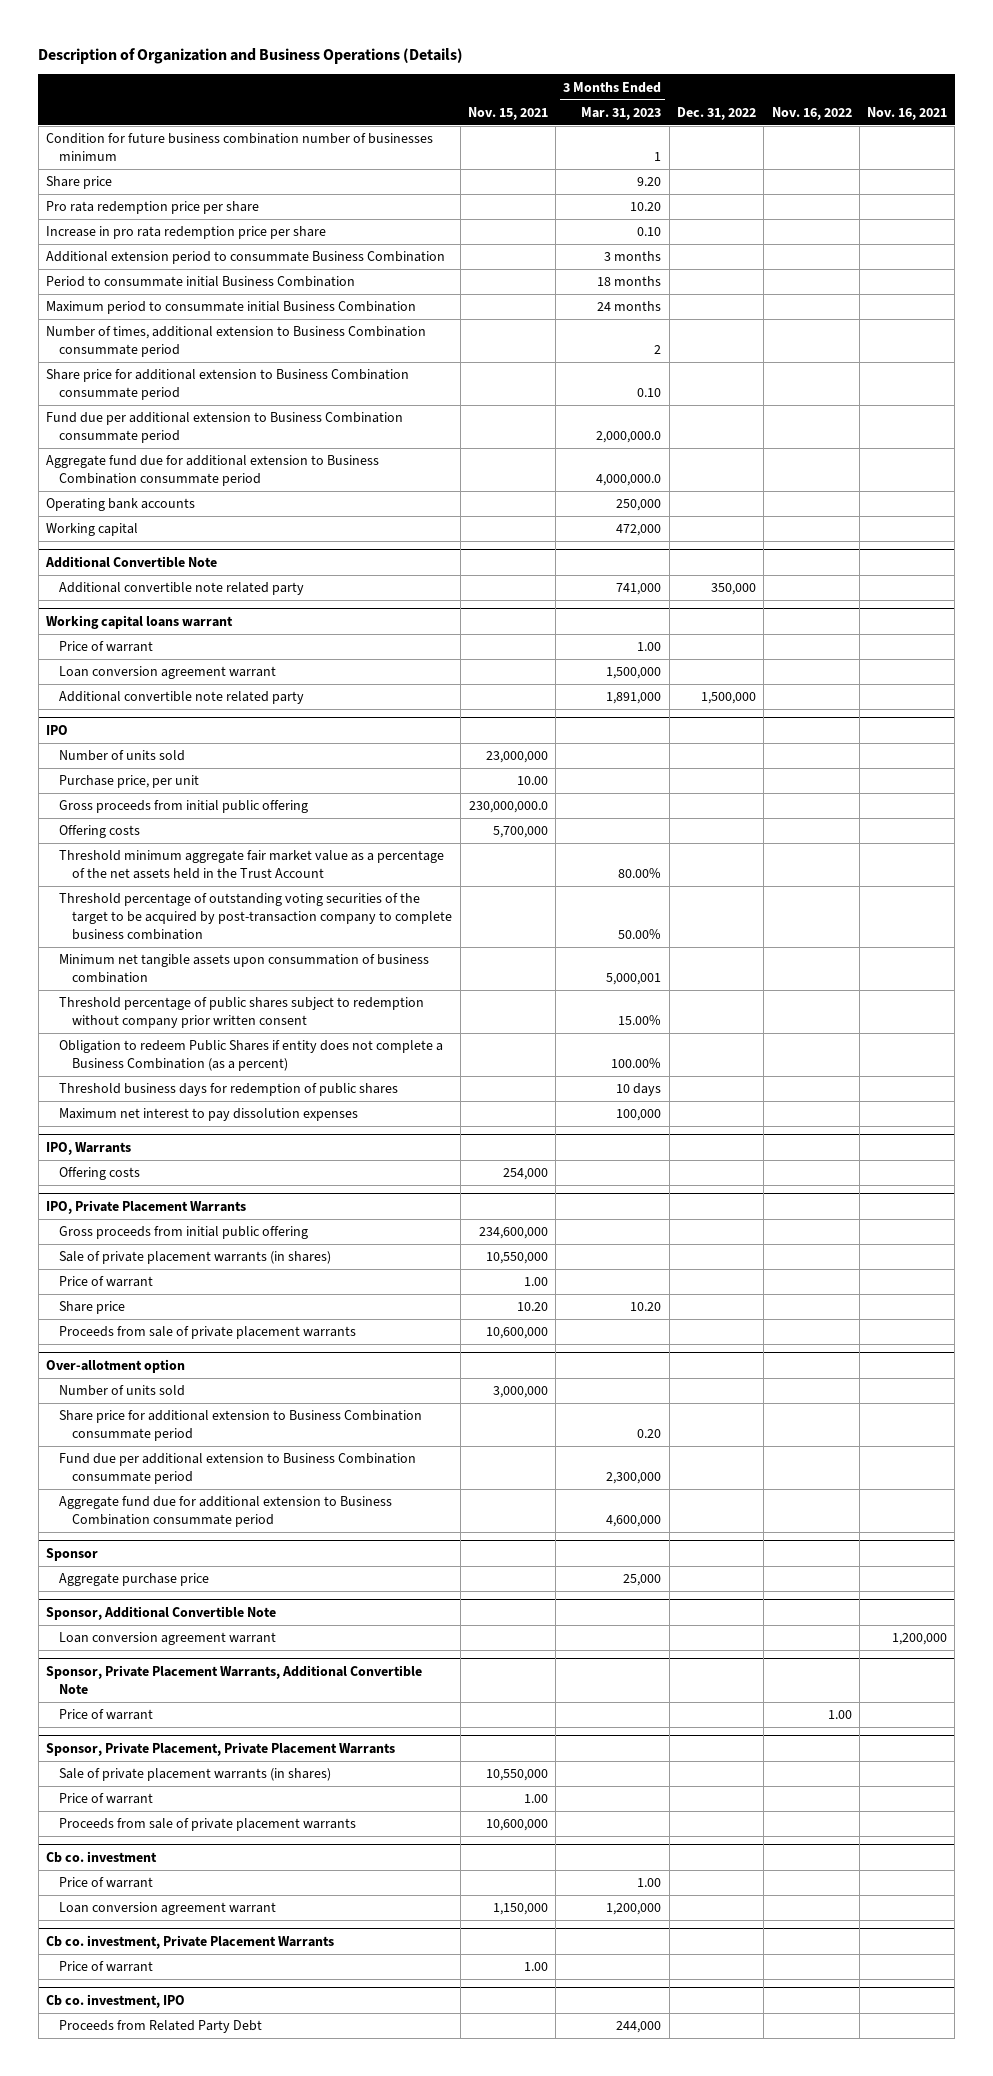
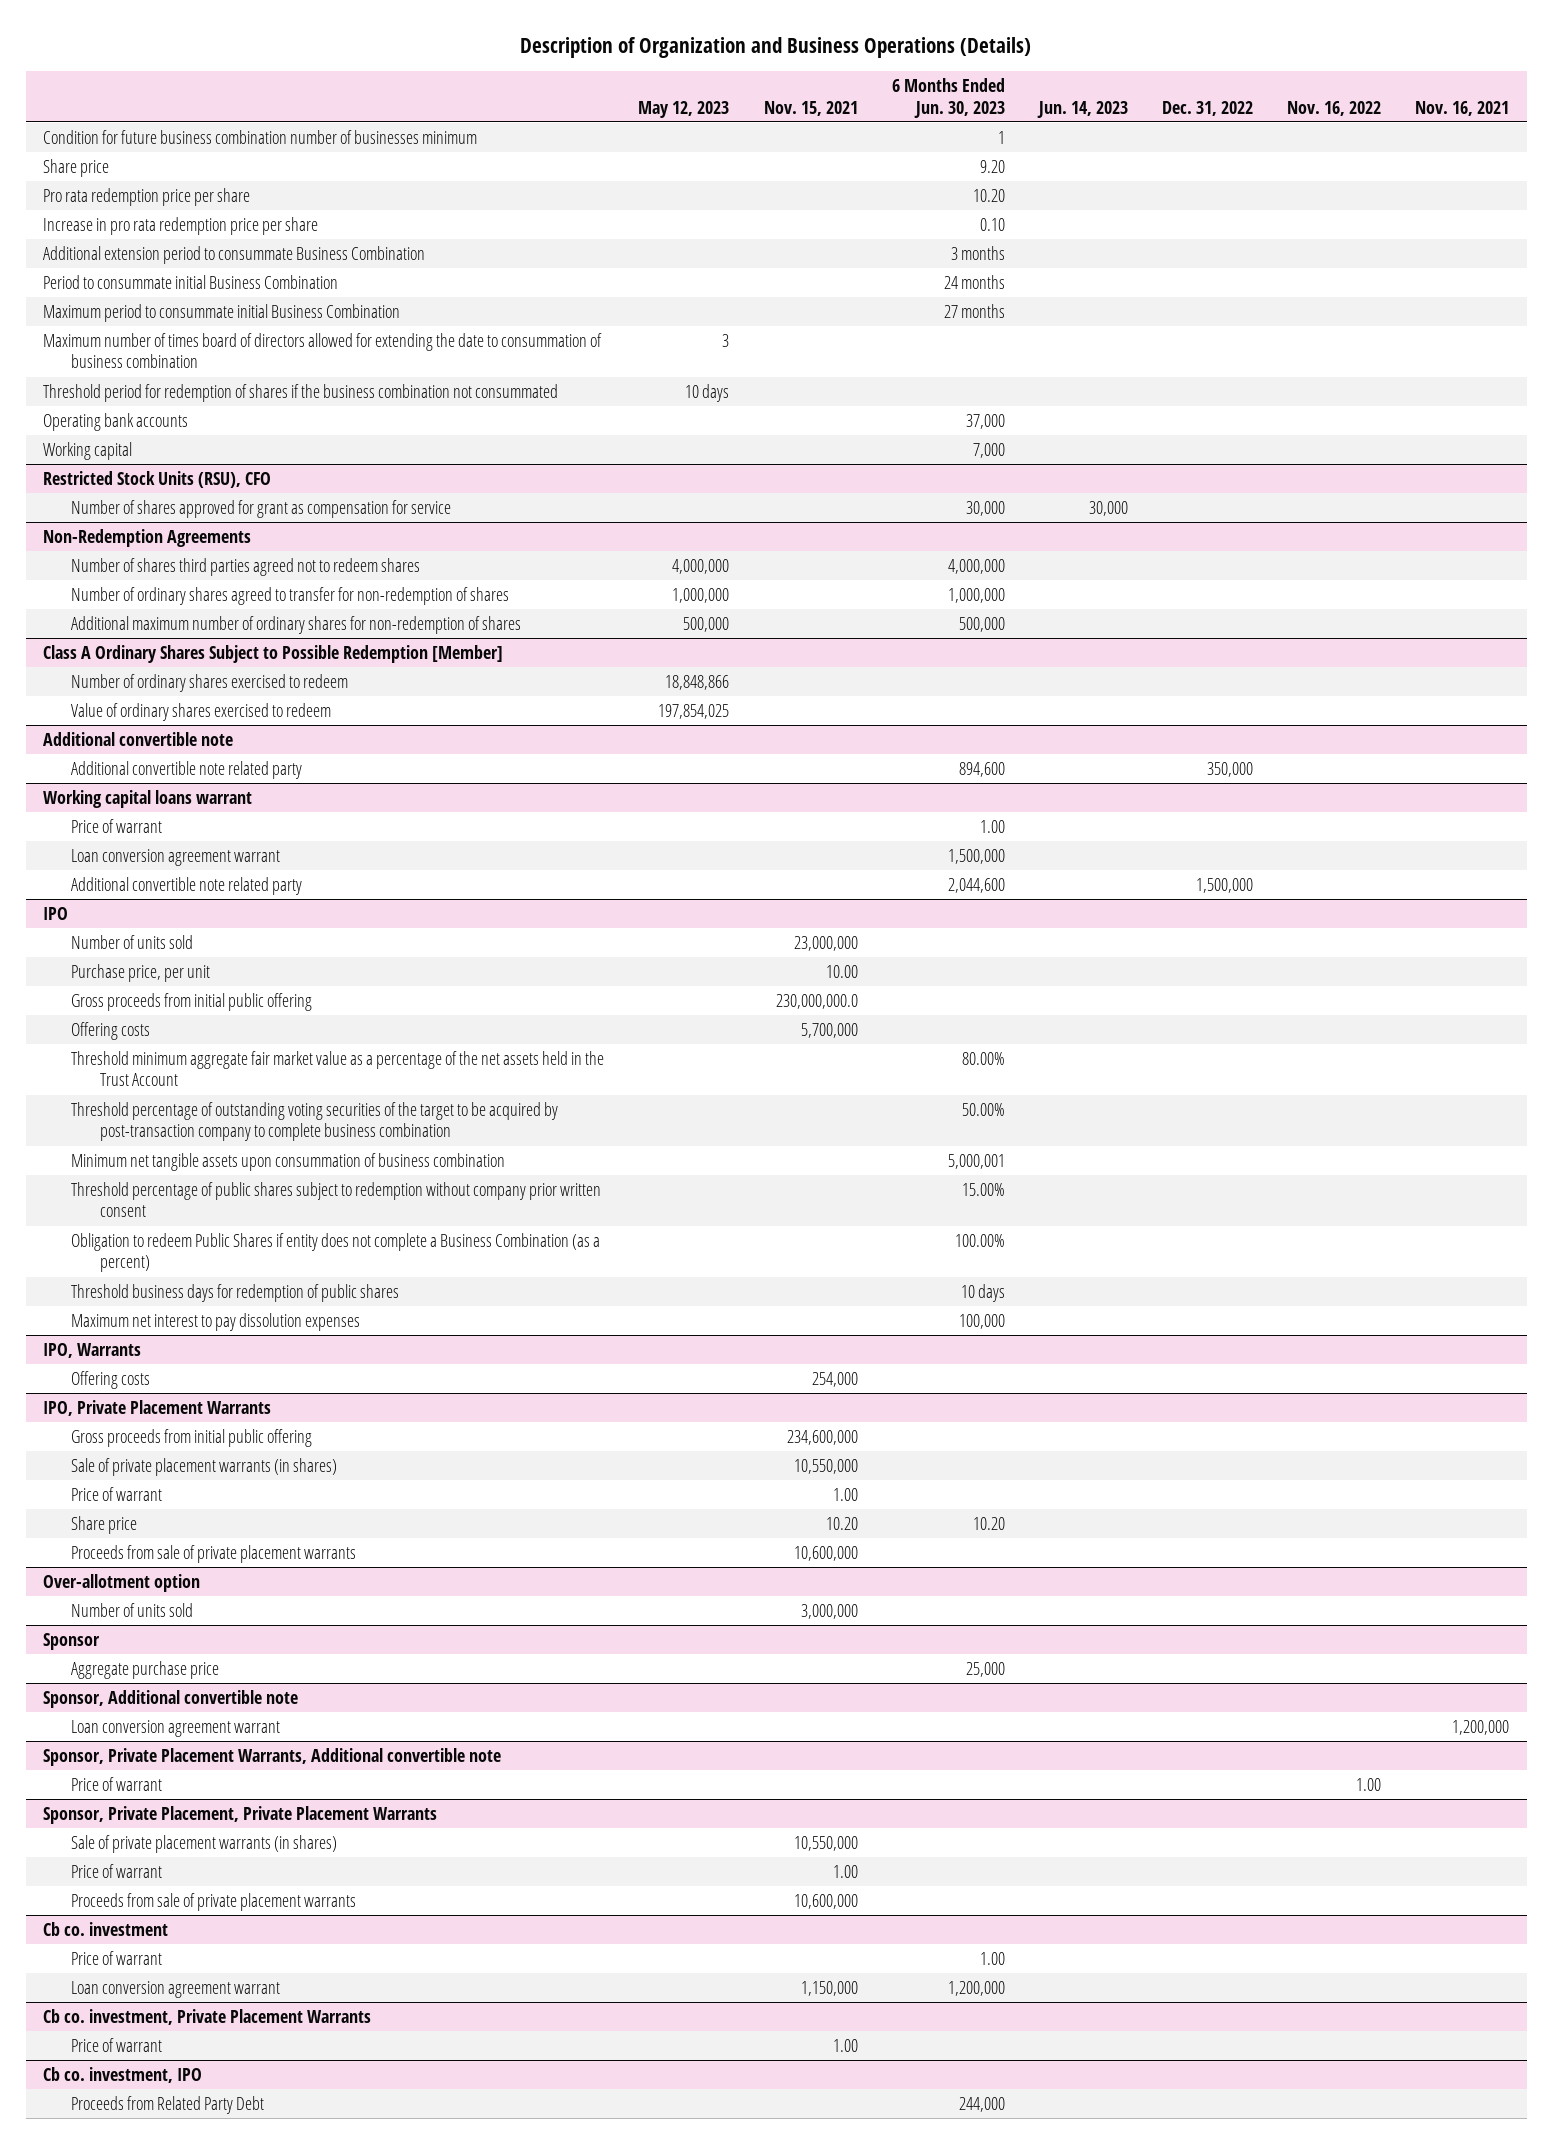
- | Nov. 15, 2021 | 3 Months Ended Mar. 31, 2023 | Dec. 31, 2022 | Nov. 16, 2022 | Nov. 16, 2021
+ | May 12, 2023 | Nov. 15, 2021 | 6 Months Ended Jun. 30, 2023 | Jun. 14, 2023 | Dec. 31, 2022 | Nov. 16, 2022 | Nov. 16, 2021
- Number of times, additional extension to Business Combination consummate period | | 2 | | |
- Share price for additional extension to Business Combination consummate period | | 0.10 | | |
- Fund due per additional extension to Business Combination consummate period | | 2,000,000.0 | | |
- Aggregate fund due for additional extension to Business Combination consummate period | | 4,000,000.0 | | |
+ Maximum number of times board of directors allowed for extending the date to consummation of business combination | 3 | | | | | |
+ Threshold period for redemption of shares if the business combination not consummated | 10 days | | | | | |
- Additional Convertible Note
+ Restricted Stock Units (RSU), CFO
+ Number of shares approved for grant as compensation for service | | | 30,000 | 30,000 | | |
+ Non-Redemption Agreements
+ Number of shares third parties agreed not to redeem shares | 4,000,000 | | 4,000,000 | | | |
+ Number of ordinary shares agreed to transfer for non-redemption of shares | 1,000,000 | | 1,000,000 | | | |
+ Additional maximum number of ordinary shares for non-redemption of shares | 500,000 | | 500,000 | | | |
+ Class A Ordinary Shares Subject to Possible Redemption [Member]
+ Number of ordinary shares exercised to redeem | 18,848,866 | | | | | |
+ Value of ordinary shares exercised to redeem | 197,854,025 | | | | | |
+ Additional convertible note
@ Over-allotment option
- Share price for additional extension to Business Combination consummate period | | 0.20 | | |
- Fund due per additional extension to Business Combination consummate period | | 2,300,000 | | |
- Aggregate fund due for additional extension to Business Combination consummate period | | 4,600,000 | | |
- Sponsor, Additional Convertible Note
+ Sponsor, Additional convertible note
- Sponsor, Private Placement Warrants, Additional Convertible Note
+ Sponsor, Private Placement Warrants, Additional convertible note

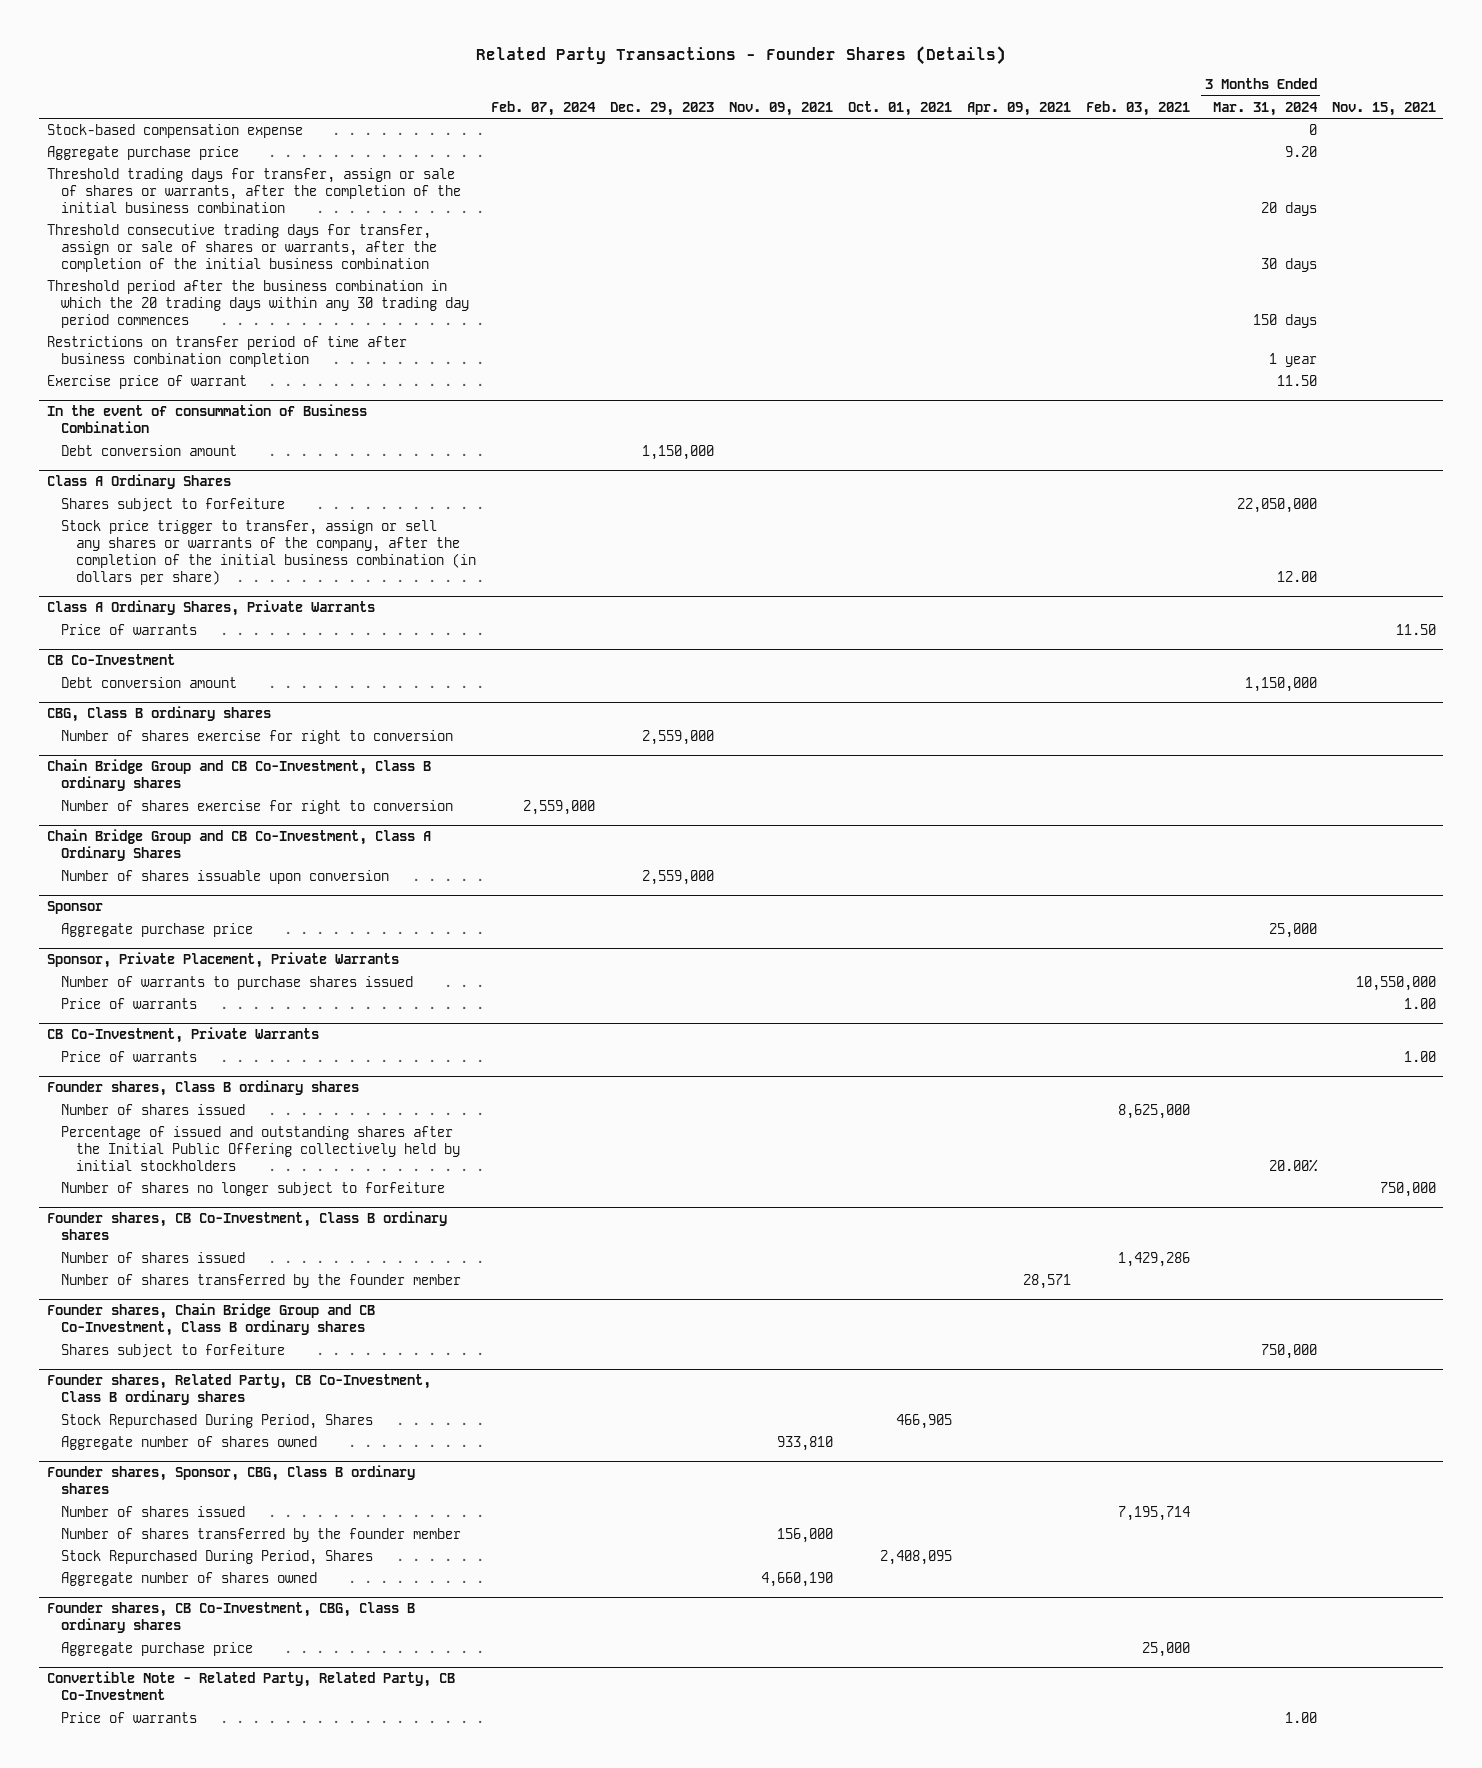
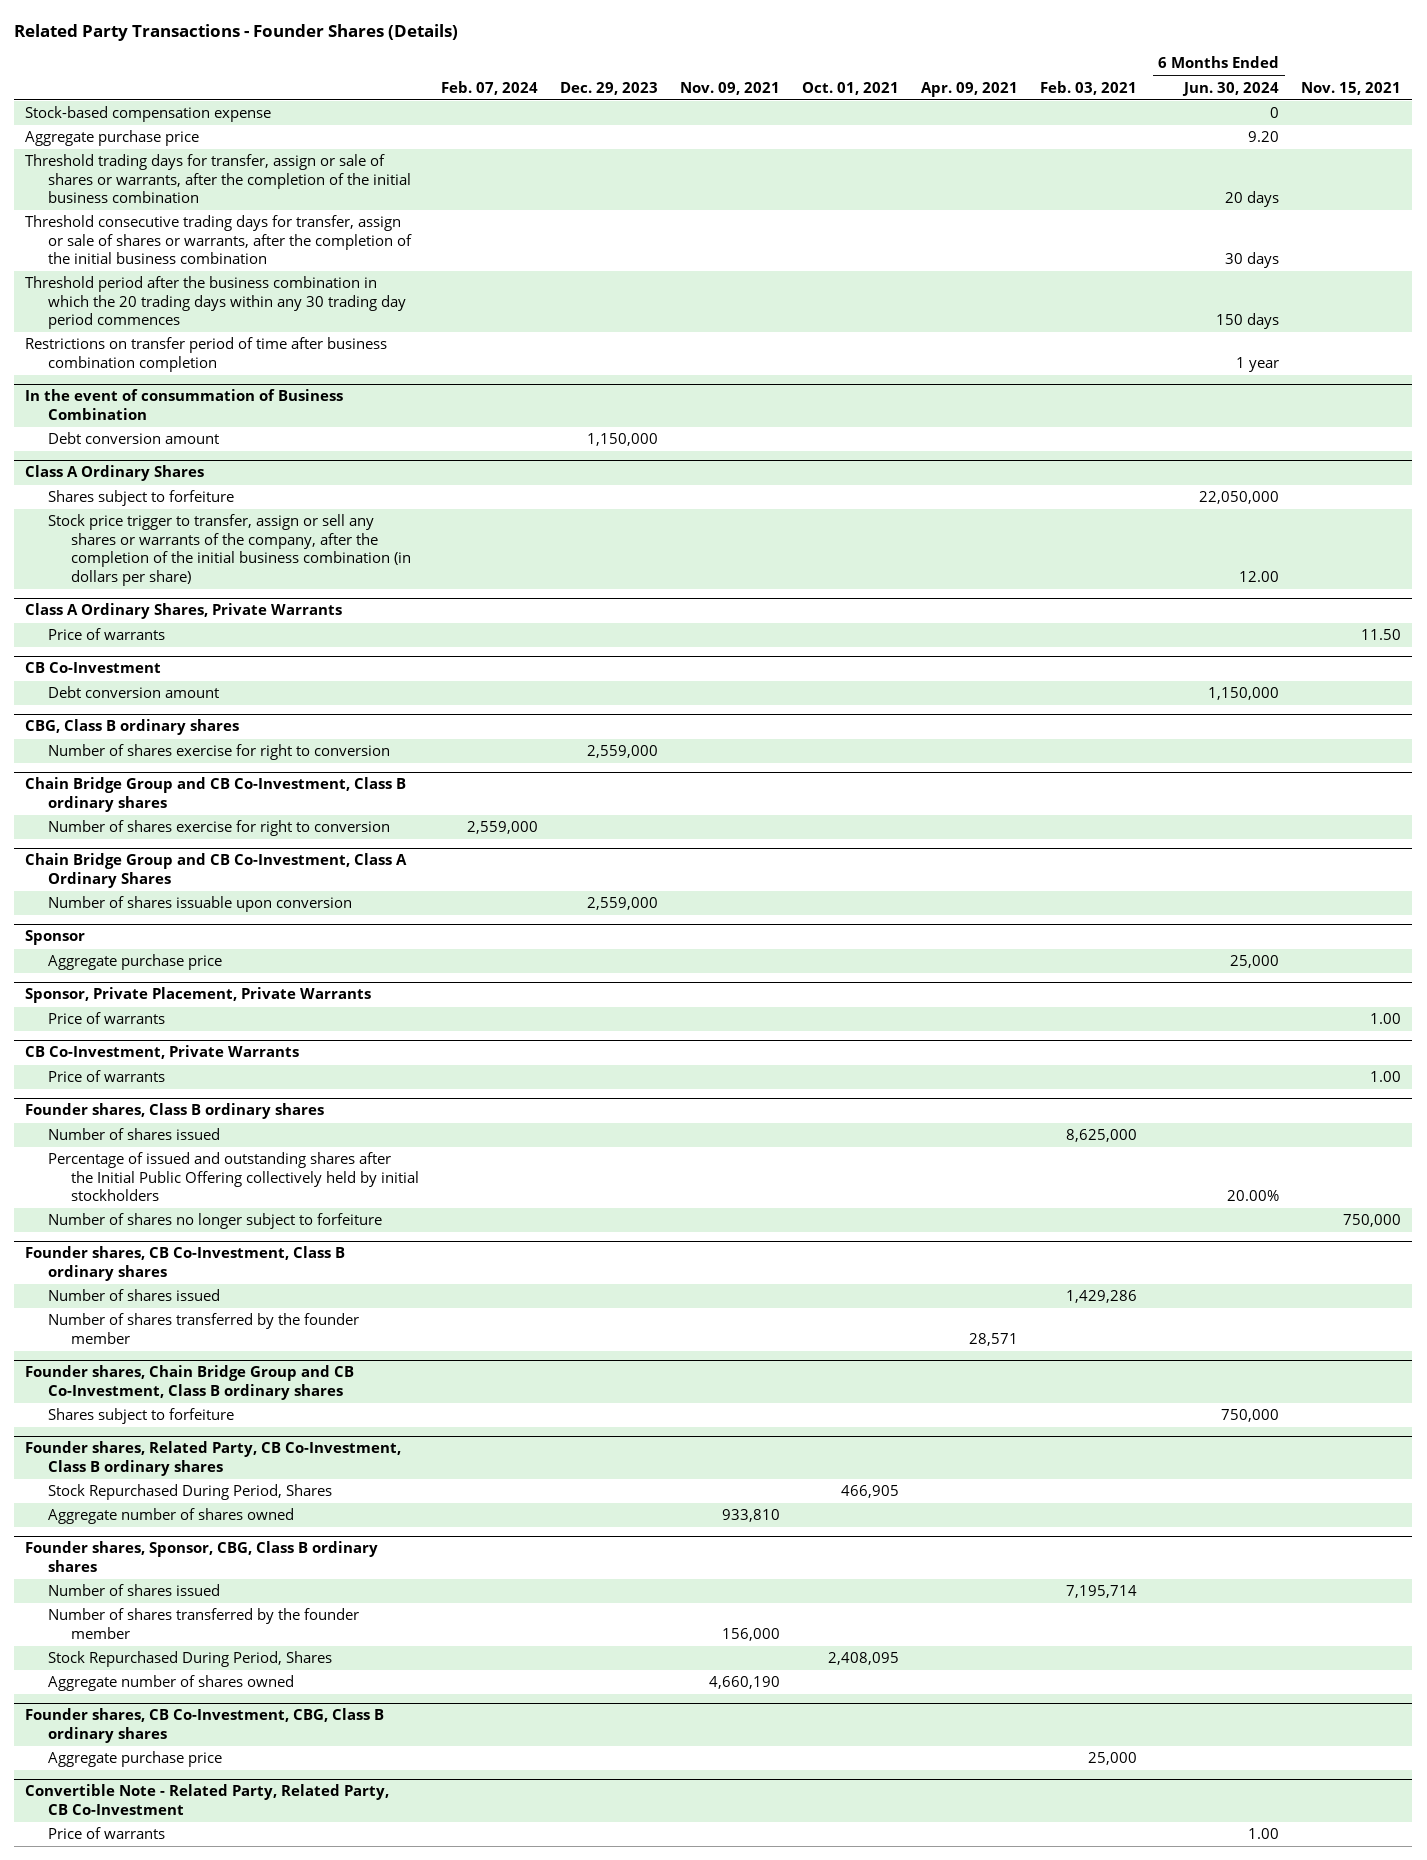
- | Feb. 07, 2024 | Dec. 29, 2023 | Nov. 09, 2021 | Oct. 01, 2021 | Apr. 09, 2021 | Feb. 03, 2021 | 3 Months Ended Mar. 31, 2024 | Nov. 15, 2021
+ | Feb. 07, 2024 | Dec. 29, 2023 | Nov. 09, 2021 | Oct. 01, 2021 | Apr. 09, 2021 | Feb. 03, 2021 | 6 Months Ended Jun. 30, 2024 | Nov. 15, 2021
- Exercise price of warrant | | | | | | | 11.50 |
@ Sponsor, Private Placement, Private Warrants
- Number of warrants to purchase shares issued | | | | | | | | 10,550,000

